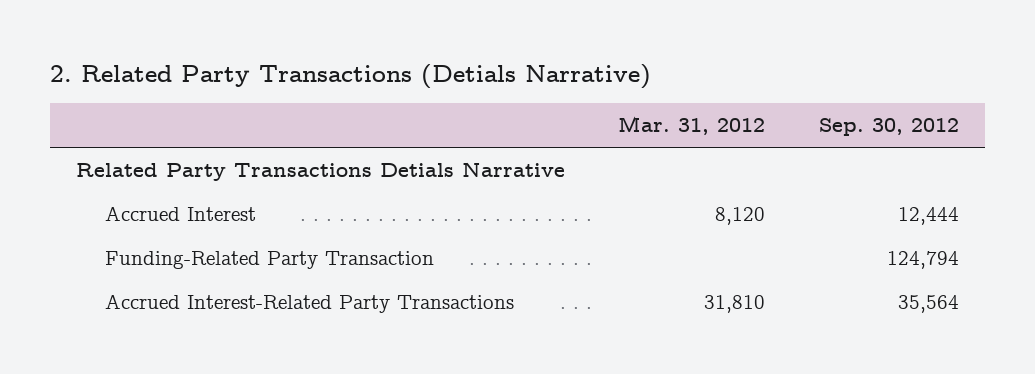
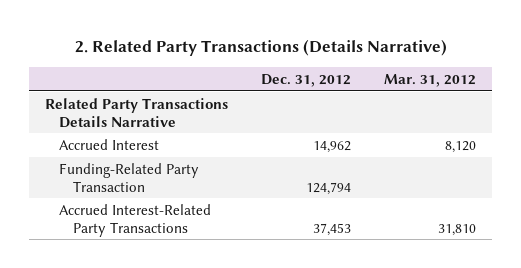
- 2. Related Party Transactions (Detials Narrative)
+ 2. Related Party Transactions (Details Narrative)
- | Mar. 31, 2012 | Sep. 30, 2012
+ | Dec. 31, 2012 | Mar. 31, 2012
- Related Party Transactions Detials Narrative
+ Related Party Transactions Details Narrative

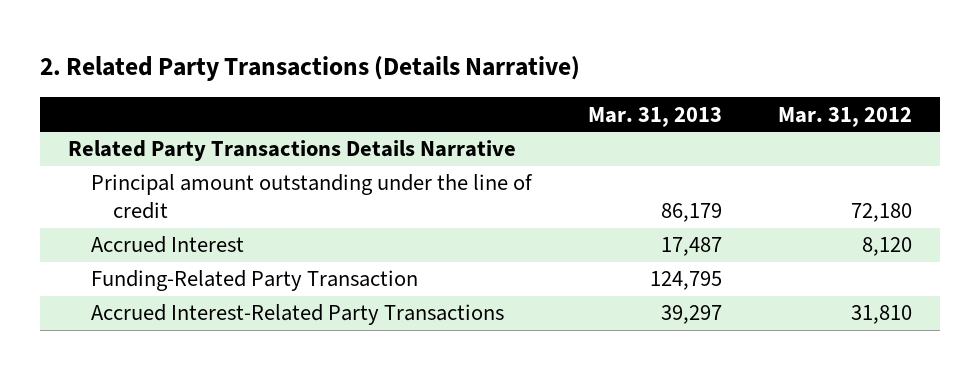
- | Dec. 31, 2012 | Mar. 31, 2012
+ | Mar. 31, 2013 | Mar. 31, 2012
+ Principal amount outstanding under the line of credit | 86,179 | 72,180

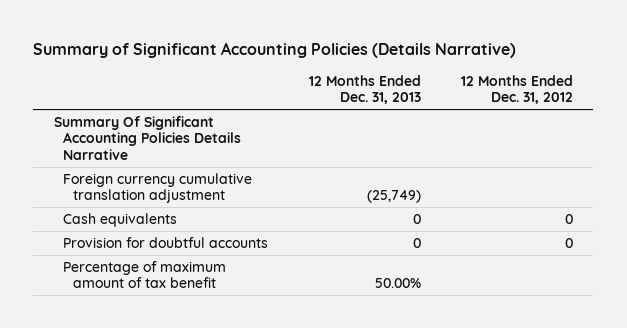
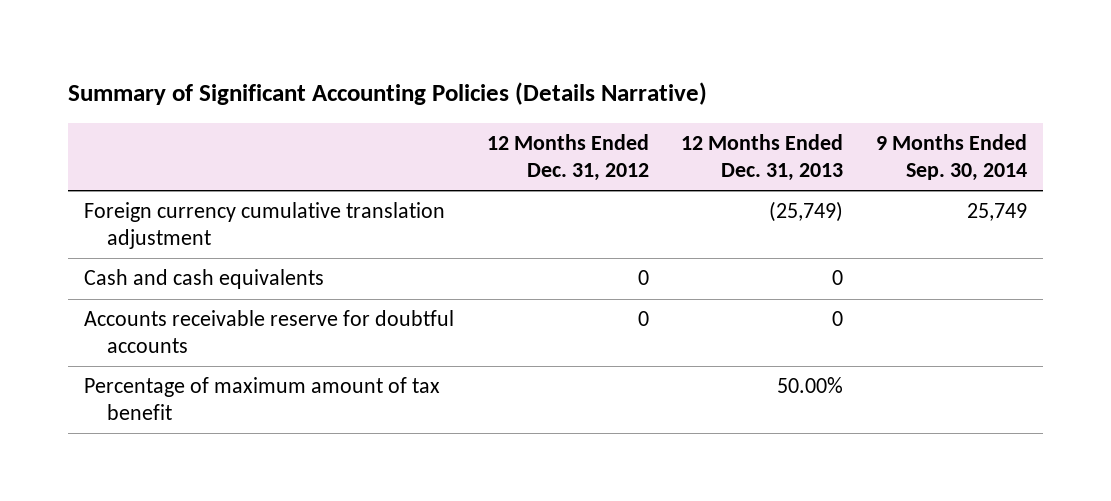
- | 12 Months Ended Dec. 31, 2013 | 12 Months Ended Dec. 31, 2012
+ | 12 Months Ended Dec. 31, 2012 | 12 Months Ended Dec. 31, 2013 | 9 Months Ended Sep. 30, 2014
- Summary Of Significant Accounting Policies Details Narrative
- Cash equivalents | 0 | 0
- Provision for doubtful accounts | 0 | 0
+ Cash and cash equivalents | 0 | 0 |
+ Accounts receivable reserve for doubtful accounts | 0 | 0 |

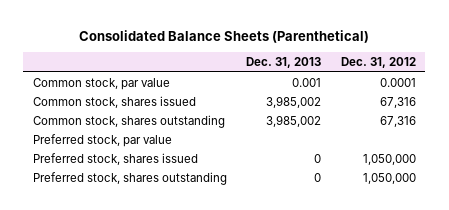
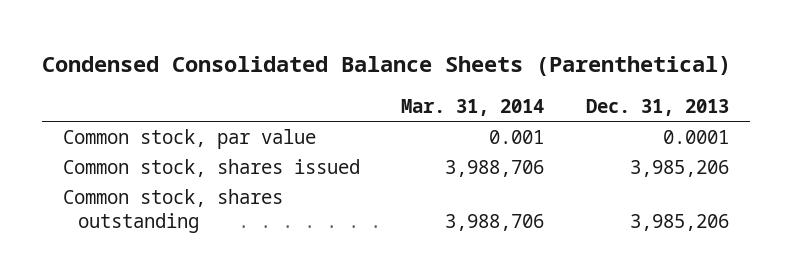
- Consolidated Balance Sheets (Parenthetical)
+ Condensed Consolidated Balance Sheets (Parenthetical)
- | Dec. 31, 2013 | Dec. 31, 2012
+ | Mar. 31, 2014 | Dec. 31, 2013
- Common stock, par value | 0.001 | 0.0001
- Common stock, shares issued | 3,985,002 | 67,316
- Common stock, shares outstanding | 3,985,002 | 67,316
- Preferred stock, par value
- Preferred stock, shares issued | 0 | 1,050,000
- Preferred stock, shares outstanding | 0 | 1,050,000
+ Common stock, par value | 0.001 | 0.0001
+ Common stock, shares issued | 3,988,706 | 3,985,206
+ Common stock, shares outstanding | 3,988,706 | 3,985,206

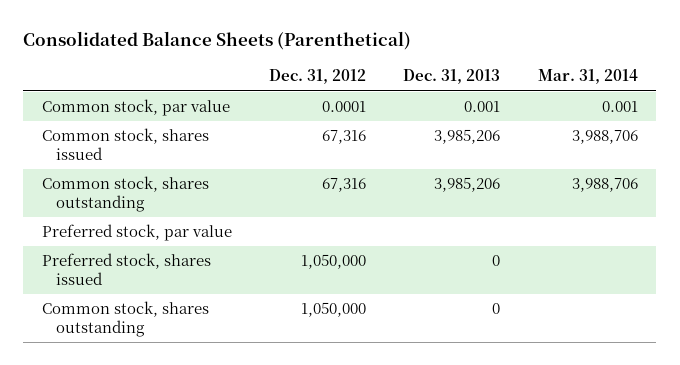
- Condensed Consolidated Balance Sheets (Parenthetical)
+ Consolidated Balance Sheets (Parenthetical)
- | Mar. 31, 2014 | Dec. 31, 2013
+ | Dec. 31, 2012 | Dec. 31, 2013 | Mar. 31, 2014
- Common stock, par value | 0.001 | 0.0001
+ Common stock, par value | 0.0001 | 0.001 | 0.001
+ Preferred stock, par value
+ Preferred stock, shares issued | 1,050,000 | 0 |
+ Common stock, shares outstanding | 1,050,000 | 0 |

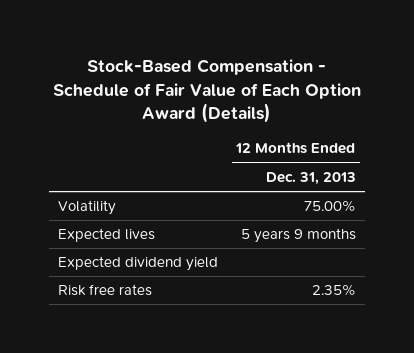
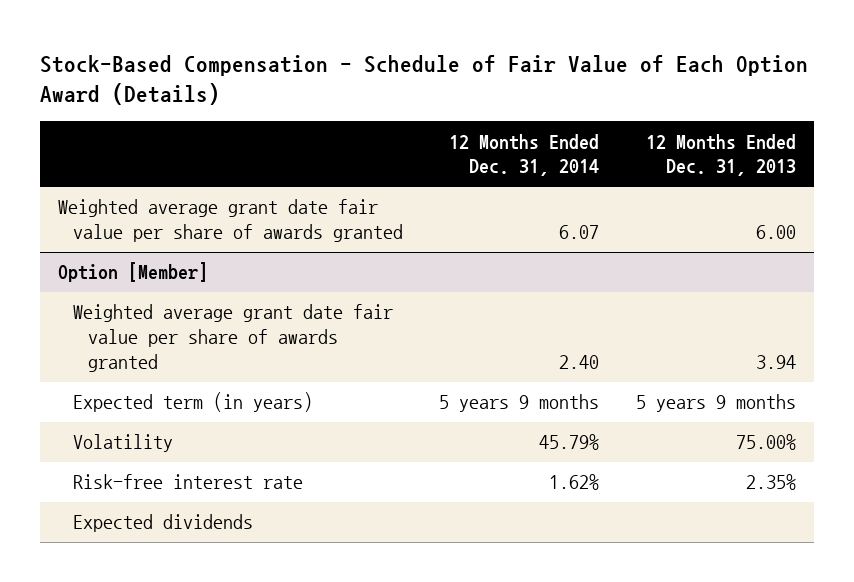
- | 12 Months Ended Dec. 31, 2013
+ | 12 Months Ended Dec. 31, 2014 | 12 Months Ended Dec. 31, 2013
+ Weighted average grant date fair value per share of awards granted | 6.07 | 6.00
+ Option [Member]
+ Weighted average grant date fair value per share of awards granted | 2.40 | 3.94
+ Expected term (in years) | 5 years 9 months | 5 years 9 months
- Expected lives | 5 years 9 months
- Expected dividend yield
- Risk free rates | 2.35%
+ Risk-free interest rate | 1.62% | 2.35%
+ Expected dividends

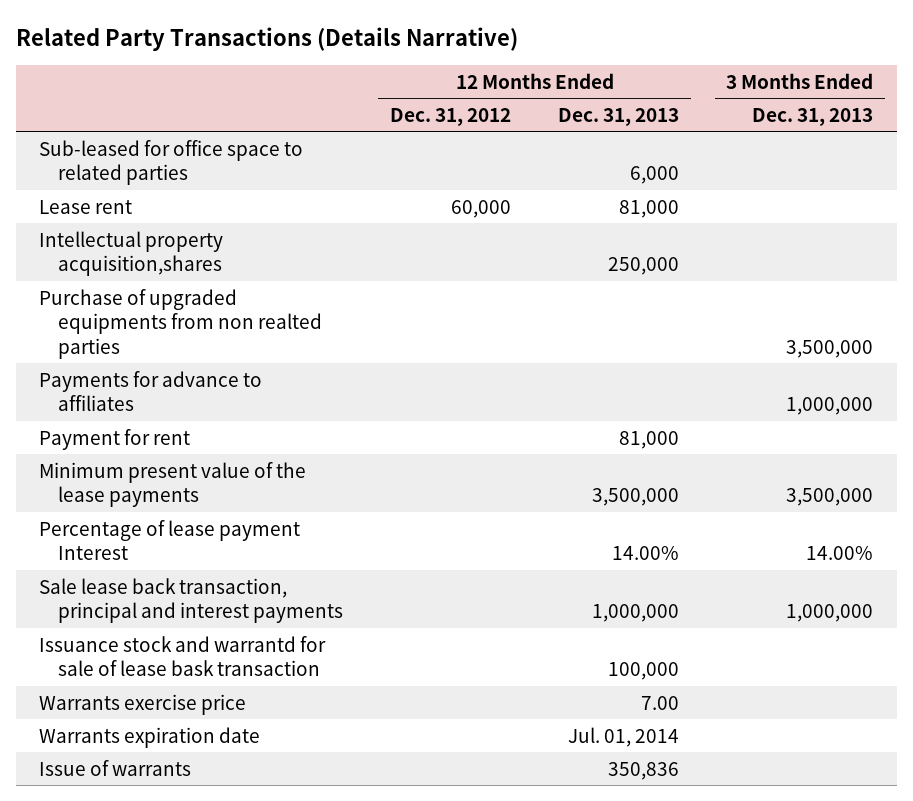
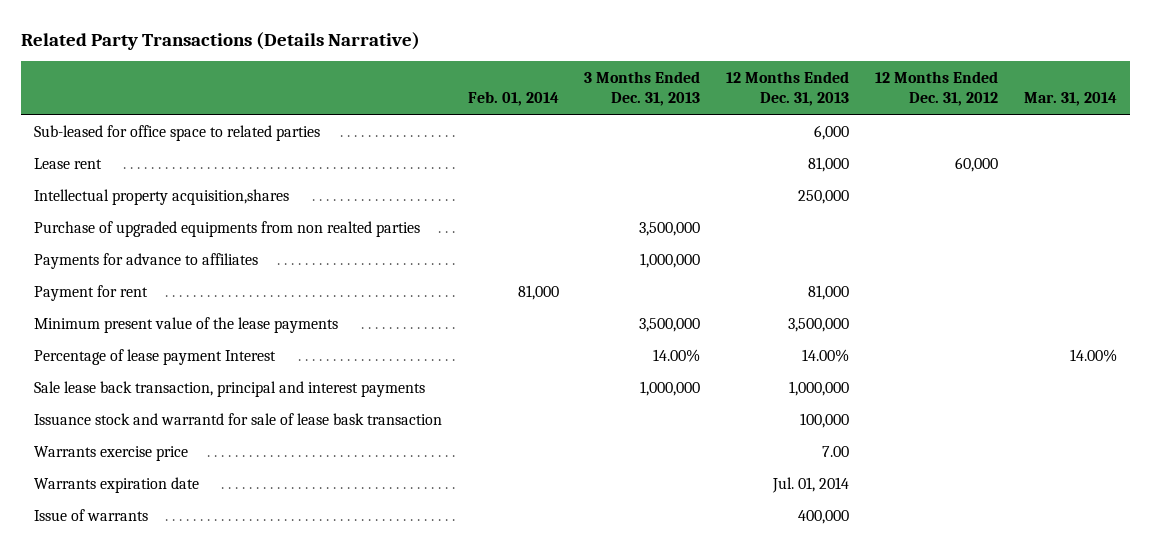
- | 12 Months Ended Dec. 31, 2012 | 12 Months Ended Dec. 31, 2013 | 3 Months Ended Dec. 31, 2013
+ | Feb. 01, 2014 | 3 Months Ended Dec. 31, 2013 | 12 Months Ended Dec. 31, 2013 | 12 Months Ended Dec. 31, 2012 | Mar. 31, 2014
- Issue of warrants | | 350,836 |
+ Issue of warrants | | | 400,000 | |

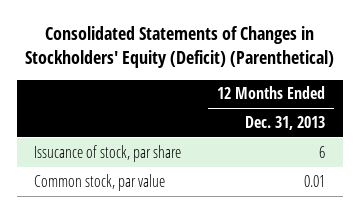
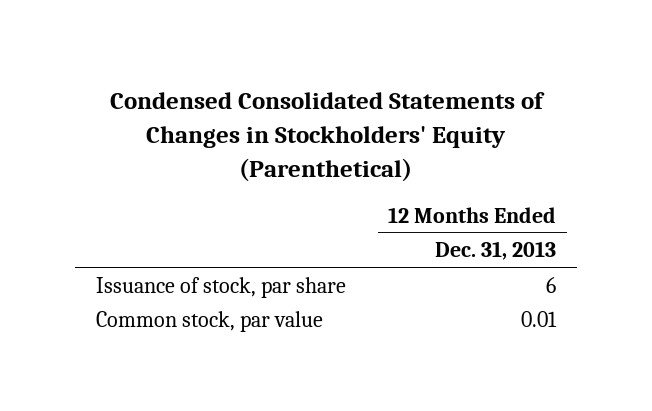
- Consolidated Statements of Changes in Stockholders' Equity (Deficit) (Parenthetical)
+ Condensed Consolidated Statements of Changes in Stockholders' Equity (Parenthetical)
- Issucance of stock, par share | 6
+ Issuance of stock, par share | 6

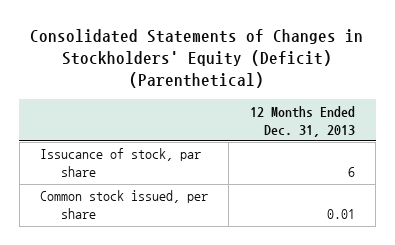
- Condensed Consolidated Statements of Changes in Stockholders' Equity (Parenthetical)
+ Consolidated Statements of Changes in Stockholders' Equity (Deficit) (Parenthetical)
- Issuance of stock, par share | 6
- Common stock, par value | 0.01
+ Issucance of stock, par share | 6
+ Common stock issued, per share | 0.01

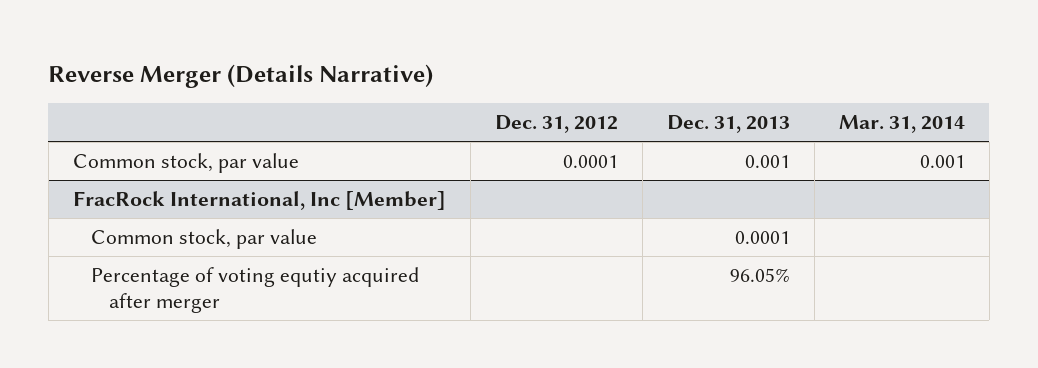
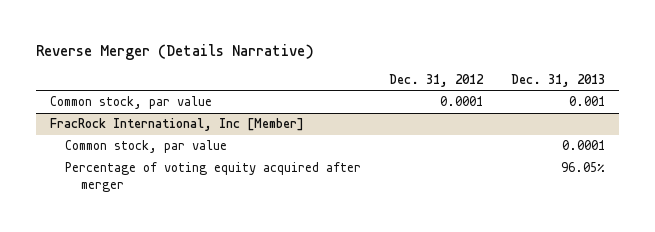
- | Dec. 31, 2012 | Dec. 31, 2013 | Mar. 31, 2014
+ | Dec. 31, 2012 | Dec. 31, 2013
@ FracRock International, Inc [Member]
- Percentage of voting equtiy acquired after merger | | 96.05% |
+ Percentage of voting equity acquired after merger | | 96.05%

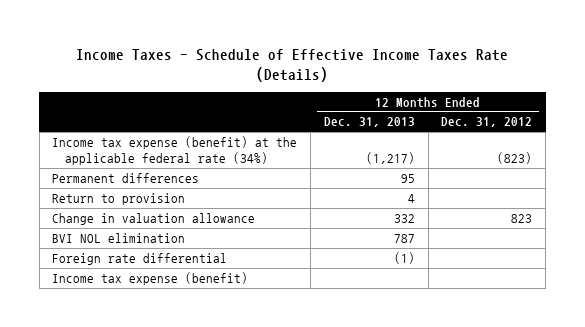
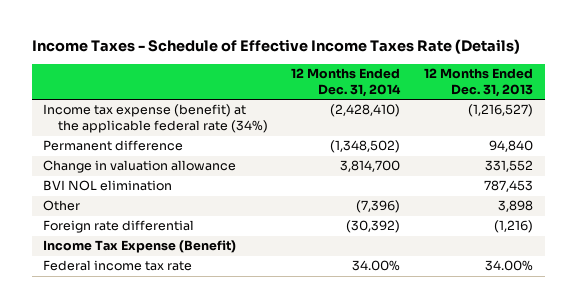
- | 12 Months Ended Dec. 31, 2013 | 12 Months Ended Dec. 31, 2012
+ | 12 Months Ended Dec. 31, 2014 | 12 Months Ended Dec. 31, 2013
- Income tax expense (benefit) at the applicable federal rate (34%) | (1,217) | (823)
- Permanent differences | 95 |
- Return to provision | 4 |
- Change in valuation allowance | 332 | 823
- BVI NOL elimination | 787 |
- Foreign rate differential | (1) |
- Income tax expense (benefit)
+ Income tax expense (benefit) at the applicable federal rate (34%) | (2,428,410) | (1,216,527)
+ Permanent difference | (1,348,502) | 94,840
+ Change in valuation allowance | 3,814,700 | 331,552
+ BVI NOL elimination | | 787,453
+ Other | (7,396) | 3,898
+ Foreign rate differential | (30,392) | (1,216)
+ Income Tax Expense (Benefit)
+ Federal income tax rate | 34.00% | 34.00%

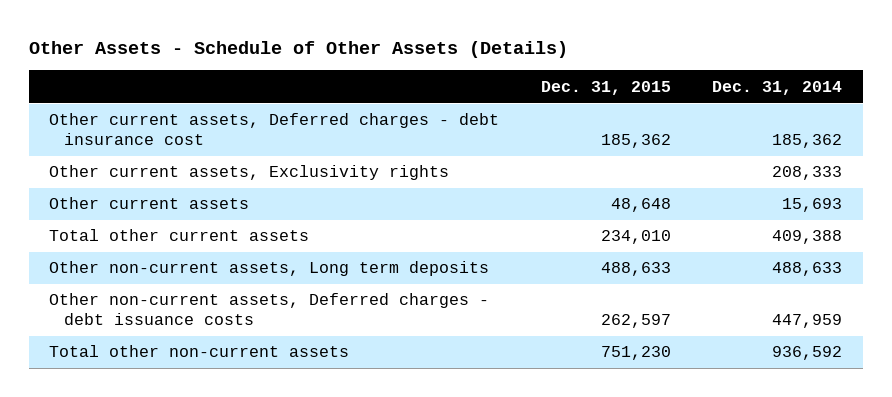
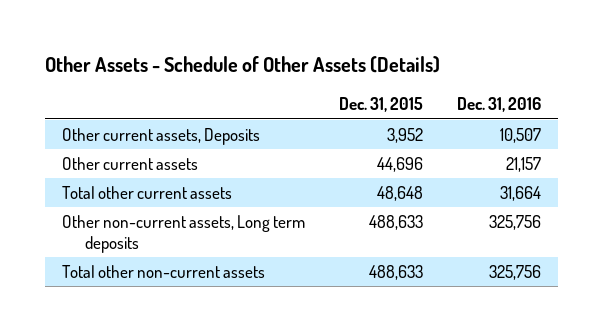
- | Dec. 31, 2015 | Dec. 31, 2014
+ | Dec. 31, 2015 | Dec. 31, 2016
- Other current assets, Deferred charges - debt insurance cost | 185,362 | 185,362
- Other current assets, Exclusivity rights | | 208,333
- Other current assets | 48,648 | 15,693
- Total other current assets | 234,010 | 409,388
+ Other current assets, Deposits | 3,952 | 10,507
+ Other current assets | 44,696 | 21,157
+ Total other current assets | 48,648 | 31,664
- Other non-current assets, Deferred charges - debt issuance costs | 262,597 | 447,959
- Total other non-current assets | 751,230 | 936,592
+ Total other non-current assets | 488,633 | 325,756

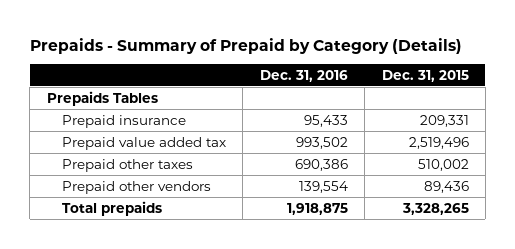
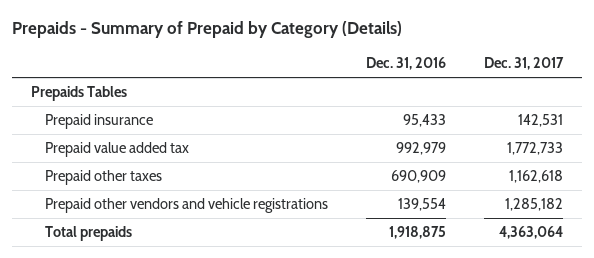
- | Dec. 31, 2016 | Dec. 31, 2015
+ | Dec. 31, 2016 | Dec. 31, 2017
- Prepaid value added tax | 993,502 | 2,519,496
- Prepaid other taxes | 690,386 | 510,002
- Prepaid other vendors | 139,554 | 89,436
+ Prepaid value added tax | 992,979 | 1,772,733
+ Prepaid other taxes | 690,909 | 1,162,618
+ Prepaid other vendors and vehicle registrations | 139,554 | 1,285,182

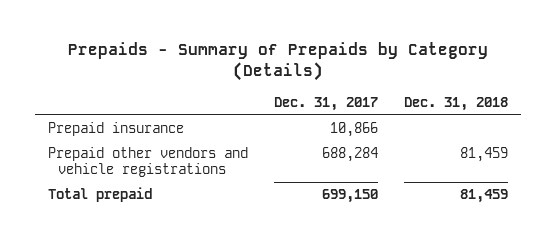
- Prepaids - Summary of Prepaid by Category (Details)
+ Prepaids - Summary of Prepaids by Category (Details)
- | Dec. 31, 2016 | Dec. 31, 2017
+ | Dec. 31, 2017 | Dec. 31, 2018
- Prepaids Tables
- Prepaid insurance | 95,433 | 142,531
- Prepaid value added tax | 992,979 | 1,772,733
- Prepaid other taxes | 690,909 | 1,162,618
- Prepaid other vendors and vehicle registrations | 139,554 | 1,285,182
- Total prepaids | 1,918,875 | 4,363,064
+ Prepaid insurance | 10,866 |
+ Prepaid other vendors and vehicle registrations | 688,284 | 81,459
+ Total prepaid | 699,150 | 81,459

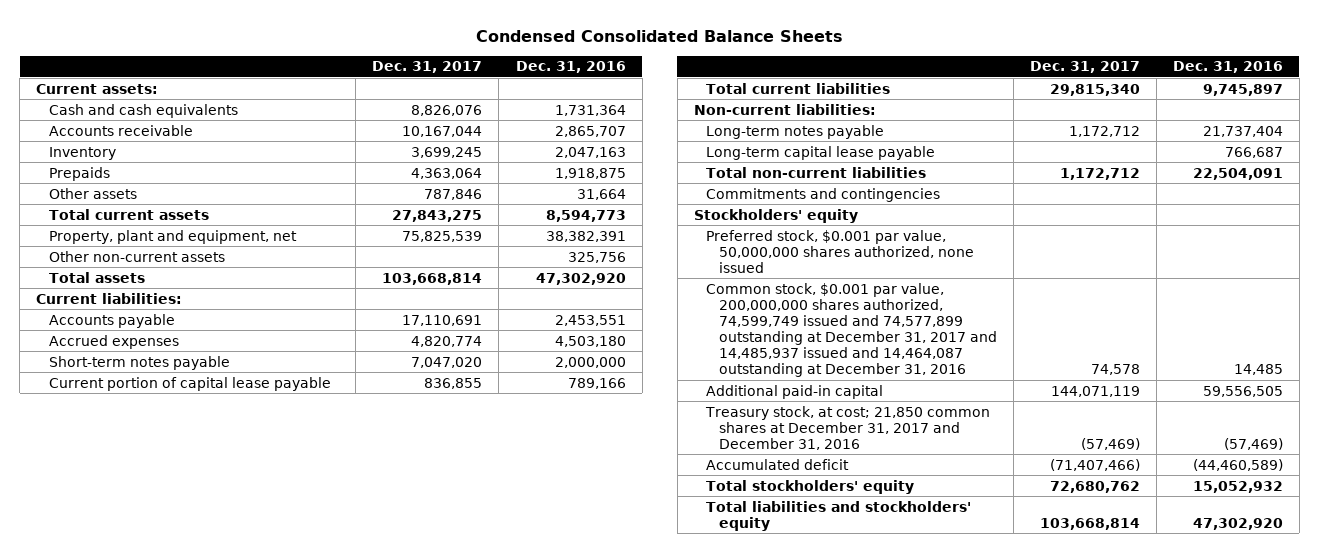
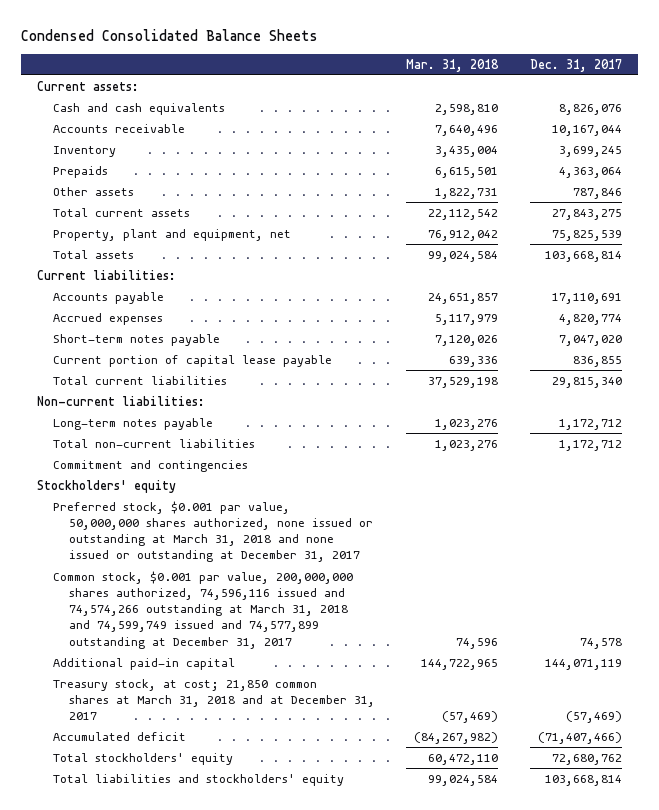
- | Dec. 31, 2017 | Dec. 31, 2016
+ | Mar. 31, 2018 | Dec. 31, 2017
- Other non-current assets | | 325,756
- Long-term capital lease payable | | 766,687
- Commitments and contingencies
+ Commitment and contingencies
- Preferred stock, $0.001 par value, 50,000,000 shares authorized, none issued
- Common stock, $0.001 par value, 200,000,000 shares authorized, 74,599,749 issued and 74,577,899 outstanding at December 31, 2017 and 14,485,937 issued and 14,464,087 outstanding at December 31, 2016 | 74,578 | 14,485
+ Preferred stock, $0.001 par value, 50,000,000 shares authorized, none issued or outstanding at March 31, 2018 and none issued or outstanding at December 31, 2017
+ Common stock, $0.001 par value, 200,000,000 shares authorized, 74,596,116 issued and 74,574,266 outstanding at March 31, 2018 and 74,599,749 issued and 74,577,899 outstanding at December 31, 2017 | 74,596 | 74,578
- Treasury stock, at cost; 21,850 common shares at December 31, 2017 and December 31, 2016 | (57,469) | (57,469)
+ Treasury stock, at cost; 21,850 common shares at March 31, 2018 and at December 31, 2017 | (57,469) | (57,469)

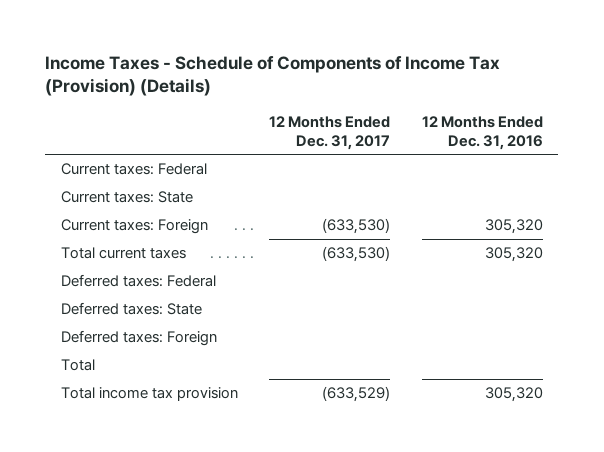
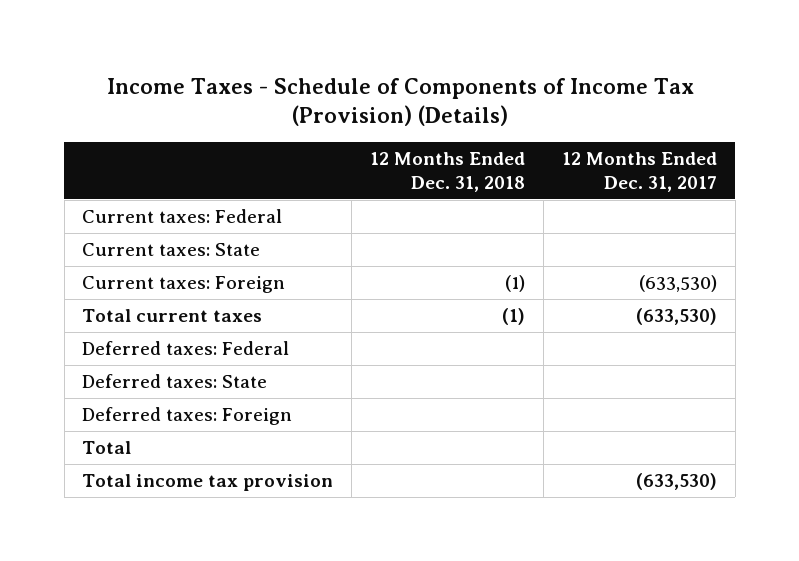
- | 12 Months Ended Dec. 31, 2017 | 12 Months Ended Dec. 31, 2016
+ | 12 Months Ended Dec. 31, 2018 | 12 Months Ended Dec. 31, 2017
- Total income tax provision | (633,529) | 305,320
+ Total income tax provision | | (633,530)

